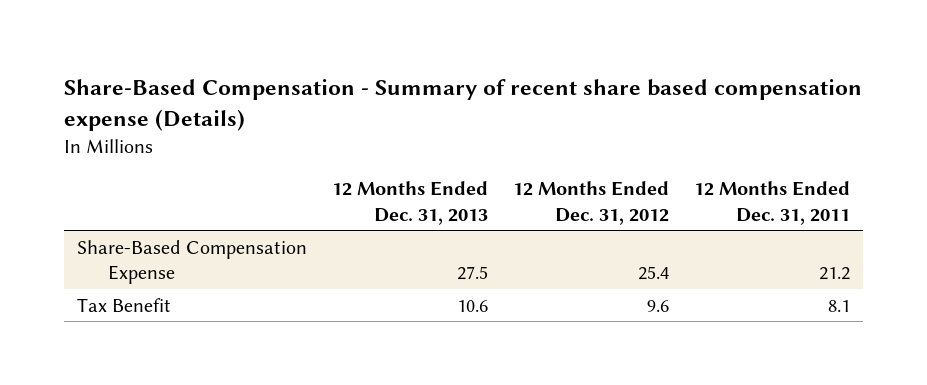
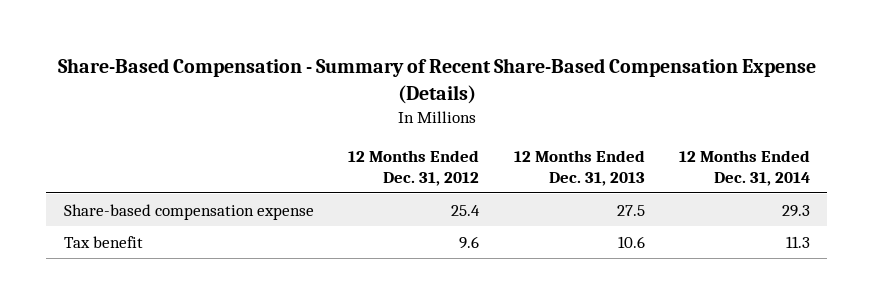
- Share-Based Compensation - Summary of recent share based compensation expense (Details)
+ Share-Based Compensation - Summary of Recent Share-Based Compensation Expense (Details)
- | 12 Months Ended Dec. 31, 2013 | 12 Months Ended Dec. 31, 2012 | 12 Months Ended Dec. 31, 2011
+ | 12 Months Ended Dec. 31, 2012 | 12 Months Ended Dec. 31, 2013 | 12 Months Ended Dec. 31, 2014
- Share-Based Compensation Expense | 27.5 | 25.4 | 21.2
- Tax Benefit | 10.6 | 9.6 | 8.1
+ Share-based compensation expense | 25.4 | 27.5 | 29.3
+ Tax benefit | 9.6 | 10.6 | 11.3

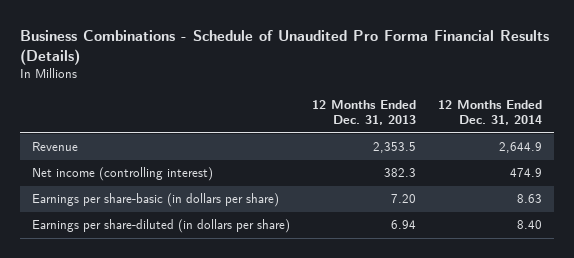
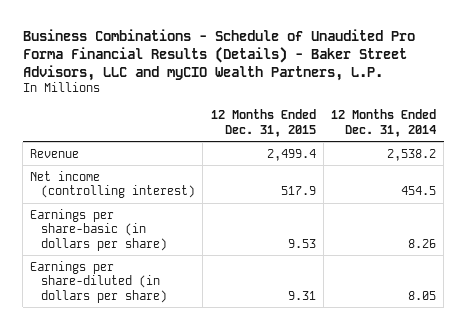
- Business Combinations - Schedule of Unaudited Pro Forma Financial Results (Details)
+ Business Combinations - Schedule of Unaudited Pro Forma Financial Results (Details) - Baker Street Advisors, LLC and myCIO Wealth Partners, L.P.
- | 12 Months Ended Dec. 31, 2013 | 12 Months Ended Dec. 31, 2014
+ | 12 Months Ended Dec. 31, 2015 | 12 Months Ended Dec. 31, 2014
- Revenue | 2,353.5 | 2,644.9
- Net income (controlling interest) | 382.3 | 474.9
- Earnings per share-basic (in dollars per share) | 7.20 | 8.63
- Earnings per share-diluted (in dollars per share) | 6.94 | 8.40
+ Revenue | 2,499.4 | 2,538.2
+ Net income (controlling interest) | 517.9 | 454.5
+ Earnings per share-basic (in dollars per share) | 9.53 | 8.26
+ Earnings per share-diluted (in dollars per share) | 9.31 | 8.05

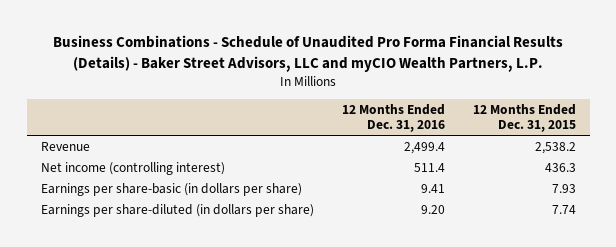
- | 12 Months Ended Dec. 31, 2015 | 12 Months Ended Dec. 31, 2014
+ | 12 Months Ended Dec. 31, 2016 | 12 Months Ended Dec. 31, 2015
- Revenue | 2,499.4 | 2,538.2
- Net income (controlling interest) | 517.9 | 454.5
- Earnings per share-basic (in dollars per share) | 9.53 | 8.26
- Earnings per share-diluted (in dollars per share) | 9.31 | 8.05
+ Revenue | 2,499.4 | 2,538.2
+ Net income (controlling interest) | 511.4 | 436.3
+ Earnings per share-basic (in dollars per share) | 9.41 | 7.93
+ Earnings per share-diluted (in dollars per share) | 9.20 | 7.74

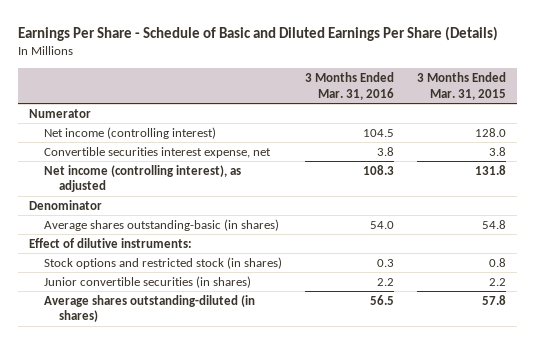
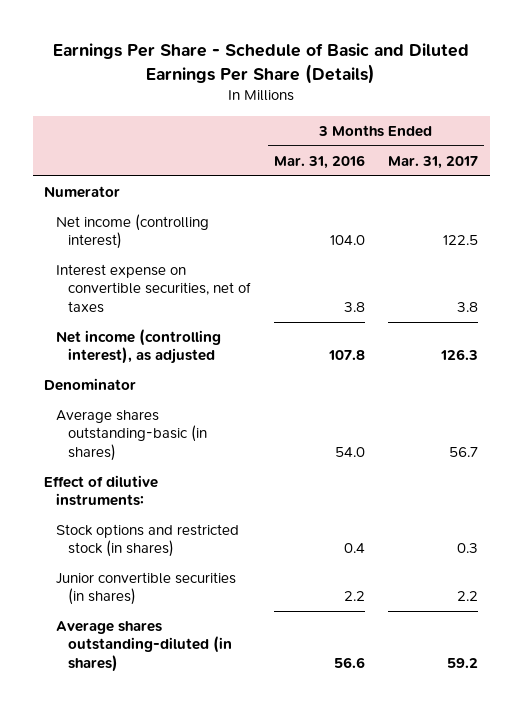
- | 3 Months Ended Mar. 31, 2016 | 3 Months Ended Mar. 31, 2015
+ | 3 Months Ended Mar. 31, 2016 | 3 Months Ended Mar. 31, 2017
- Net income (controlling interest) | 104.5 | 128.0
- Convertible securities interest expense, net | 3.8 | 3.8
- Net income (controlling interest), as adjusted | 108.3 | 131.8
+ Net income (controlling interest) | 104.0 | 122.5
+ Interest expense on convertible securities, net of taxes | 3.8 | 3.8
+ Net income (controlling interest), as adjusted | 107.8 | 126.3
- Stock options and restricted stock (in shares) | 0.3 | 0.8
+ Stock options and restricted stock (in shares) | 0.4 | 0.3
- Average shares outstanding-diluted (in shares) | 56.5 | 57.8
+ Average shares outstanding-diluted (in shares) | 56.6 | 59.2

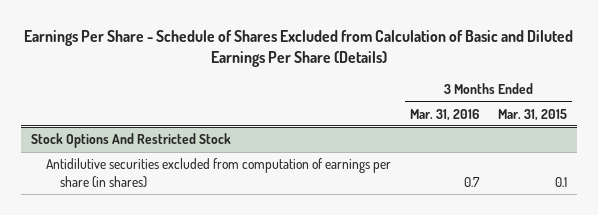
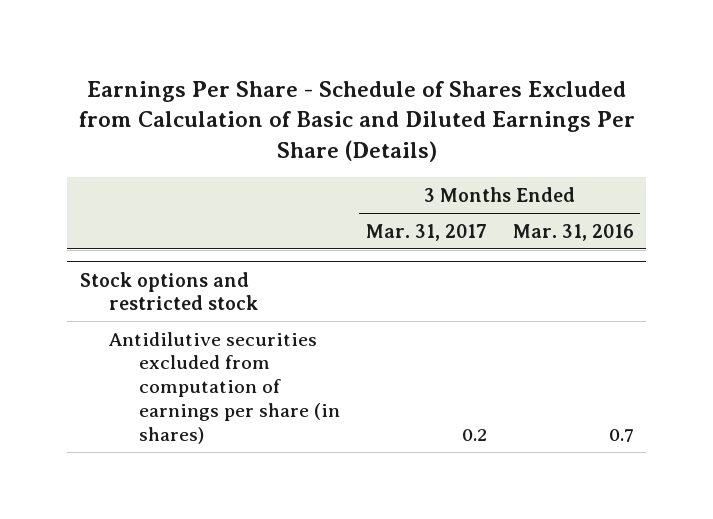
- | 3 Months Ended Mar. 31, 2016 | 3 Months Ended Mar. 31, 2015
+ | 3 Months Ended Mar. 31, 2017 | 3 Months Ended Mar. 31, 2016
- Stock Options And Restricted Stock
+ Stock options and restricted stock

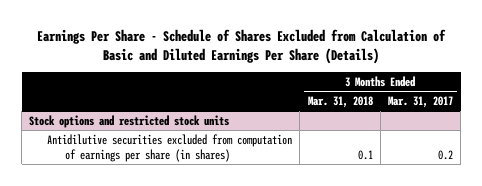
- | 3 Months Ended Mar. 31, 2017 | 3 Months Ended Mar. 31, 2016
+ | 3 Months Ended Mar. 31, 2018 | 3 Months Ended Mar. 31, 2017
- Stock options and restricted stock
+ Stock options and restricted stock units

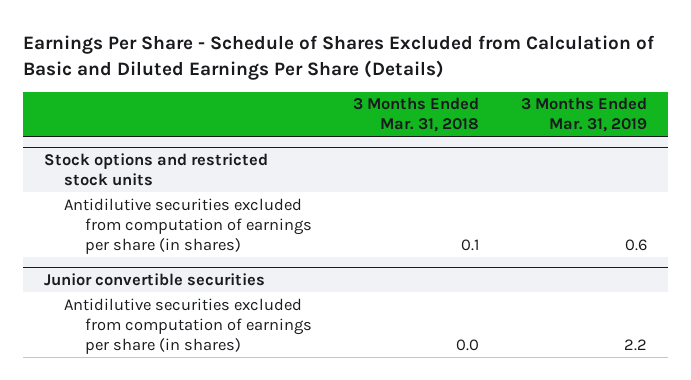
- | 3 Months Ended Mar. 31, 2018 | 3 Months Ended Mar. 31, 2017
+ | 3 Months Ended Mar. 31, 2018 | 3 Months Ended Mar. 31, 2019
+ Junior convertible securities
+ Antidilutive securities excluded from computation of earnings per share (in shares) | 0.0 | 2.2

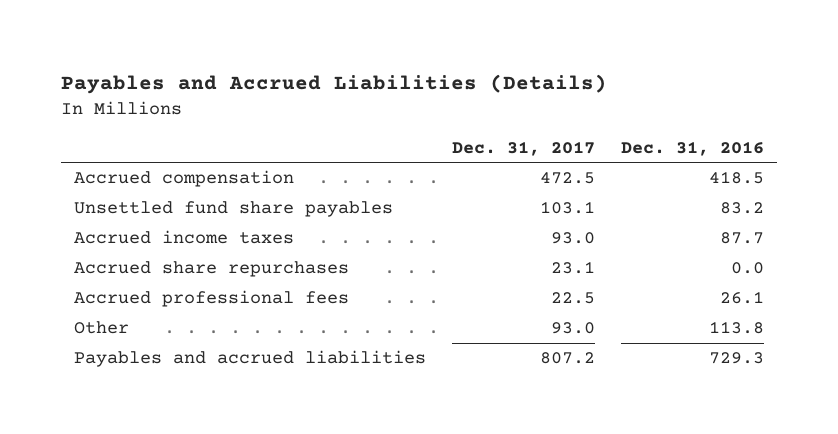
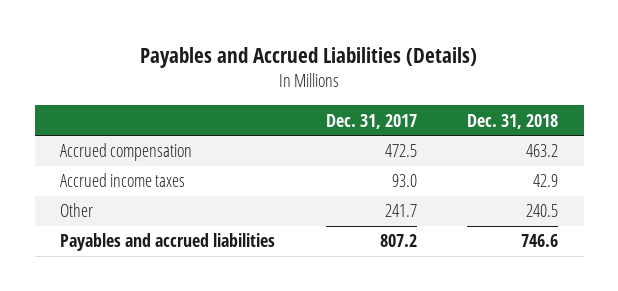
- | Dec. 31, 2017 | Dec. 31, 2016
+ | Dec. 31, 2017 | Dec. 31, 2018
- Unsettled fund share payables | 103.1 | 83.2
- Accrued share repurchases | 23.1 | 0.0
- Accrued professional fees | 22.5 | 26.1
- Other | 93.0 | 113.8
+ Other | 241.7 | 240.5

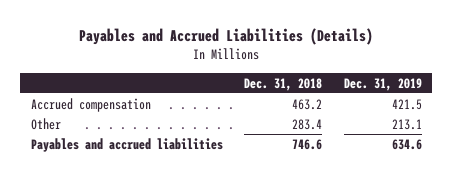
- | Dec. 31, 2017 | Dec. 31, 2018
+ | Dec. 31, 2018 | Dec. 31, 2019
- Accrued income taxes | 93.0 | 42.9
- Other | 241.7 | 240.5
+ Other | 283.4 | 213.1

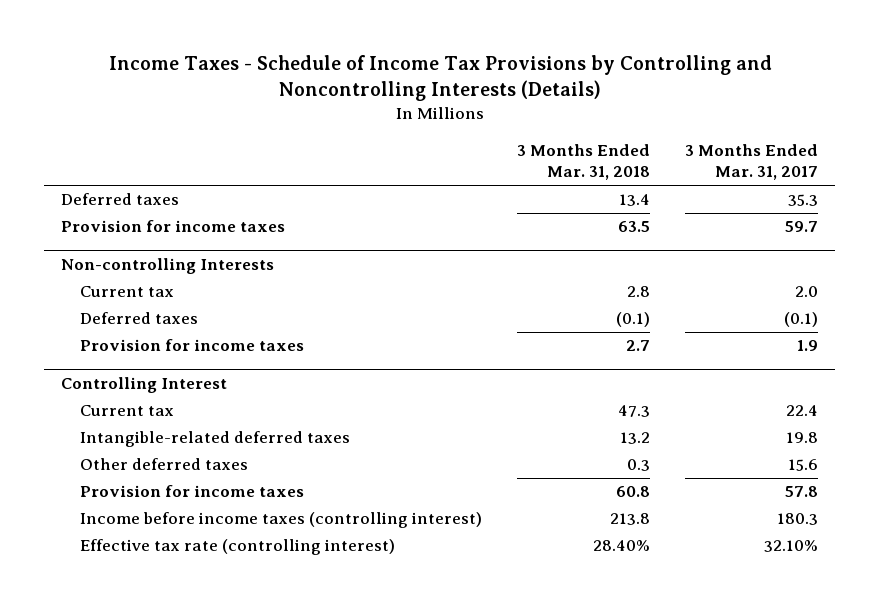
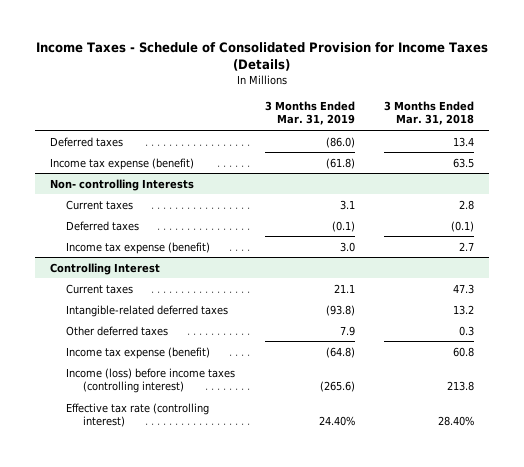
- Income Taxes - Schedule of Income Tax Provisions by Controlling and Noncontrolling Interests (Details)
+ Income Taxes - Schedule of Consolidated Provision for Income Taxes (Details)
- | 3 Months Ended Mar. 31, 2018 | 3 Months Ended Mar. 31, 2017
+ | 3 Months Ended Mar. 31, 2019 | 3 Months Ended Mar. 31, 2018
- Provision for income taxes | 63.5 | 59.7
- Non-controlling Interests
- Current tax | 2.8 | 2.0
+ Income tax expense (benefit) | (61.8) | 63.5
+ Non- controlling Interests
+ Current taxes | 3.1 | 2.8
- Provision for income taxes | 2.7 | 1.9
+ Income tax expense (benefit) | 3.0 | 2.7
@ Controlling Interest
- Current tax | 47.3 | 22.4
+ Current taxes | 21.1 | 47.3
- Provision for income taxes | 60.8 | 57.8
- Income before income taxes (controlling interest) | 213.8 | 180.3
+ Income tax expense (benefit) | (64.8) | 60.8
+ Income (loss) before income taxes (controlling interest) | (265.6) | 213.8

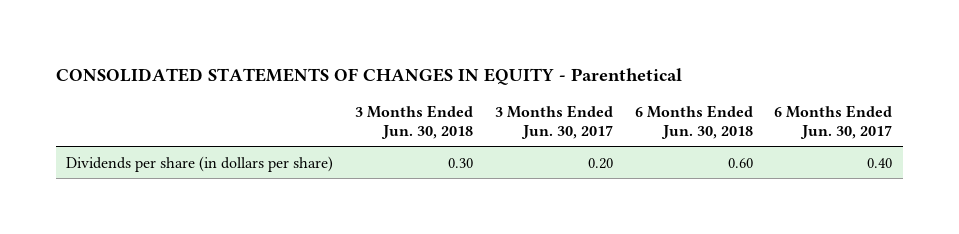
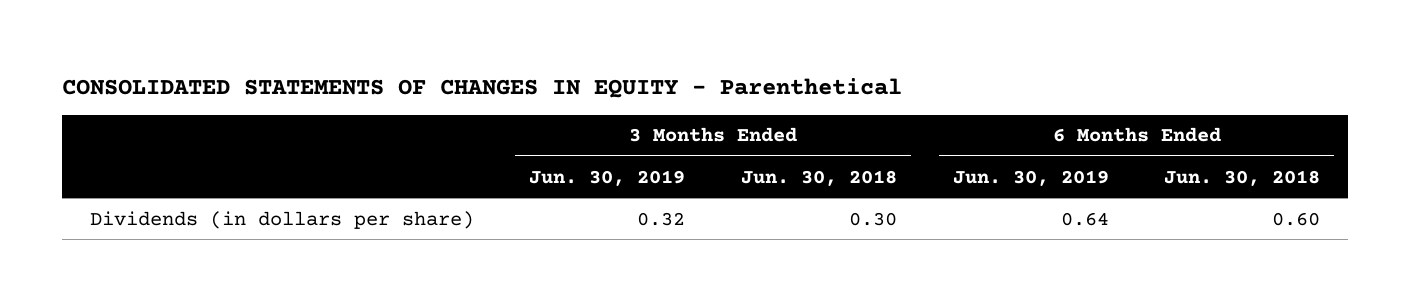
- | 3 Months Ended Jun. 30, 2018 | 3 Months Ended Jun. 30, 2017 | 6 Months Ended Jun. 30, 2018 | 6 Months Ended Jun. 30, 2017
+ | 3 Months Ended Jun. 30, 2019 | 3 Months Ended Jun. 30, 2018 | 6 Months Ended Jun. 30, 2019 | 6 Months Ended Jun. 30, 2018
- Dividends per share (in dollars per share) | 0.30 | 0.20 | 0.60 | 0.40
+ Dividends (in dollars per share) | 0.32 | 0.30 | 0.64 | 0.60

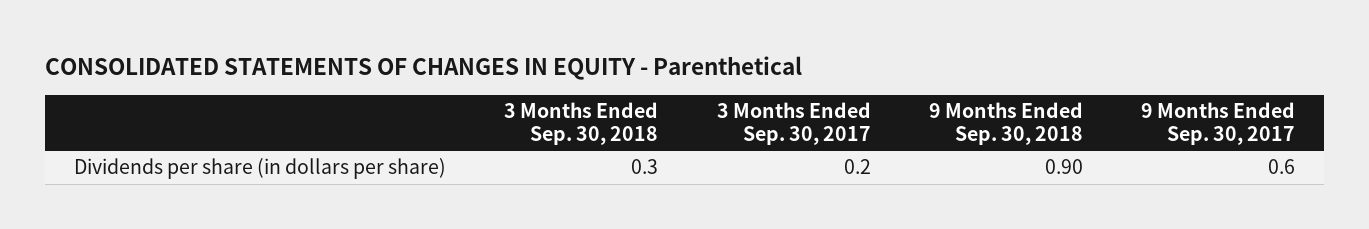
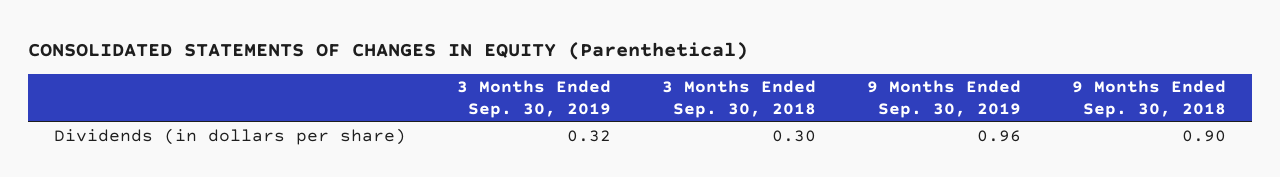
- CONSOLIDATED STATEMENTS OF CHANGES IN EQUITY - Parenthetical
+ CONSOLIDATED STATEMENTS OF CHANGES IN EQUITY (Parenthetical)
- | 3 Months Ended Sep. 30, 2018 | 3 Months Ended Sep. 30, 2017 | 9 Months Ended Sep. 30, 2018 | 9 Months Ended Sep. 30, 2017
+ | 3 Months Ended Sep. 30, 2019 | 3 Months Ended Sep. 30, 2018 | 9 Months Ended Sep. 30, 2019 | 9 Months Ended Sep. 30, 2018
- Dividends per share (in dollars per share) | 0.3 | 0.2 | 0.90 | 0.6
+ Dividends (in dollars per share) | 0.32 | 0.30 | 0.96 | 0.90

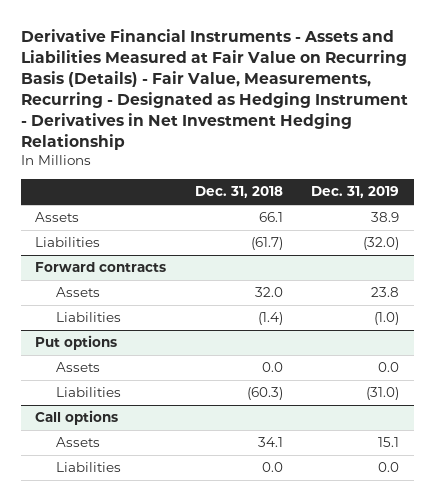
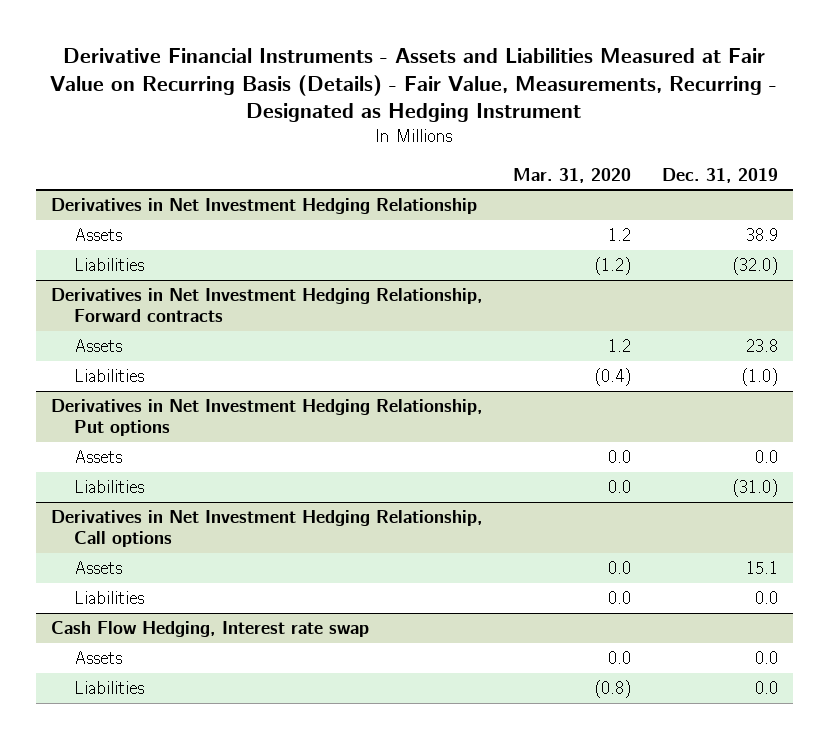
- Derivative Financial Instruments - Assets and Liabilities Measured at Fair Value on Recurring Basis (Details) - Fair Value, Measurements, Recurring - Designated as Hedging Instrument - Derivatives in Net Investment Hedging Relationship
+ Derivative Financial Instruments - Assets and Liabilities Measured at Fair Value on Recurring Basis (Details) - Fair Value, Measurements, Recurring - Designated as Hedging Instrument
- | Dec. 31, 2018 | Dec. 31, 2019
+ | Mar. 31, 2020 | Dec. 31, 2019
+ Derivatives in Net Investment Hedging Relationship
- Forward contracts
+ Derivatives in Net Investment Hedging Relationship, Forward contracts
- Put options
+ Derivatives in Net Investment Hedging Relationship, Put options
- Call options
+ Derivatives in Net Investment Hedging Relationship, Call options
+ Cash Flow Hedging, Interest rate swap
+ Assets | 0.0 | 0.0
+ Liabilities | (0.8) | 0.0

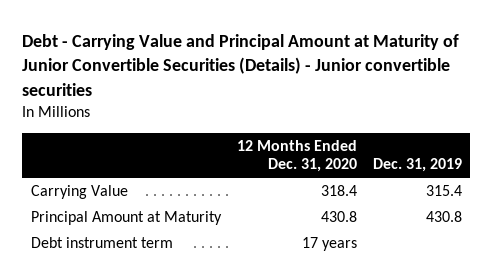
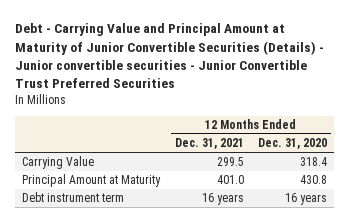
- Debt - Carrying Value and Principal Amount at Maturity of Junior Convertible Securities (Details) - Junior convertible securities
+ Debt - Carrying Value and Principal Amount at Maturity of Junior Convertible Securities (Details) - Junior convertible securities - Junior Convertible Trust Preferred Securities
- | 12 Months Ended Dec. 31, 2020 | Dec. 31, 2019
+ | 12 Months Ended Dec. 31, 2021 | 12 Months Ended Dec. 31, 2020
- Debt instrument term | 17 years |
+ Debt instrument term | 16 years | 16 years

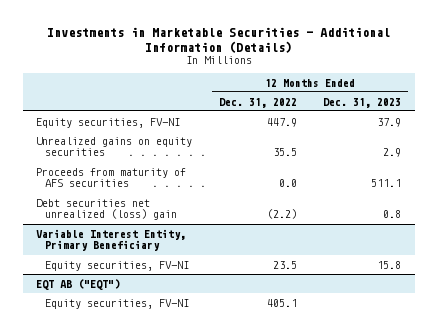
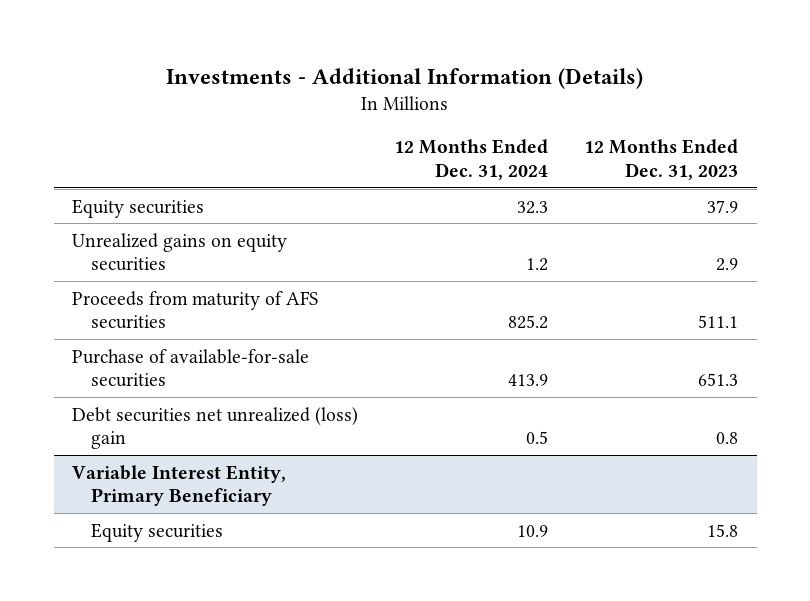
- Investments in Marketable Securities - Additional Information (Details)
+ Investments - Additional Information (Details)
- | 12 Months Ended Dec. 31, 2022 | 12 Months Ended Dec. 31, 2023
+ | 12 Months Ended Dec. 31, 2024 | 12 Months Ended Dec. 31, 2023
- Equity securities, FV-NI | 447.9 | 37.9
+ Equity securities | 32.3 | 37.9
+ Purchase of available-for-sale securities | 413.9 | 651.3
@ Variable Interest Entity, Primary Beneficiary
- Equity securities, FV-NI | 23.5 | 15.8
- EQT AB ("EQT")
- Equity securities, FV-NI | 405.1 |
@ Variable Interest Entity, Primary Beneficiary
+ Equity securities | 10.9 | 15.8

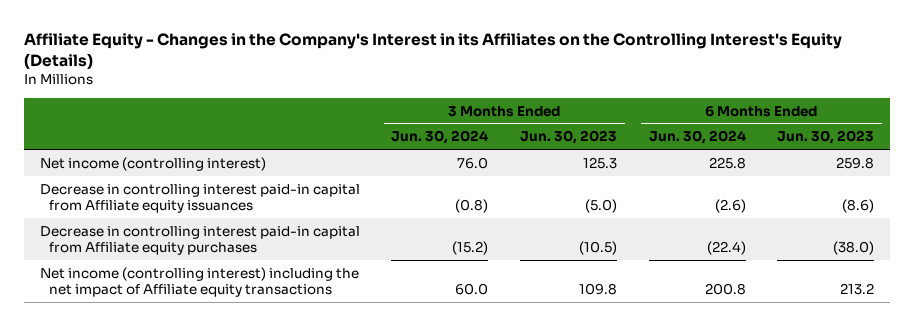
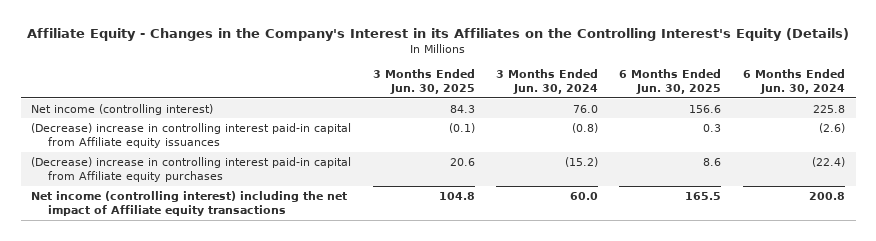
- | 3 Months Ended Jun. 30, 2024 | 3 Months Ended Jun. 30, 2023 | 6 Months Ended Jun. 30, 2024 | 6 Months Ended Jun. 30, 2023
+ | 3 Months Ended Jun. 30, 2025 | 3 Months Ended Jun. 30, 2024 | 6 Months Ended Jun. 30, 2025 | 6 Months Ended Jun. 30, 2024
- Decrease in controlling interest paid-in capital from Affiliate equity issuances | (0.8) | (5.0) | (2.6) | (8.6)
- Decrease in controlling interest paid-in capital from Affiliate equity purchases | (15.2) | (10.5) | (22.4) | (38.0)
+ (Decrease) increase in controlling interest paid-in capital from Affiliate equity issuances | (0.1) | (0.8) | 0.3 | (2.6)
+ (Decrease) increase in controlling interest paid-in capital from Affiliate equity purchases | 20.6 | (15.2) | 8.6 | (22.4)

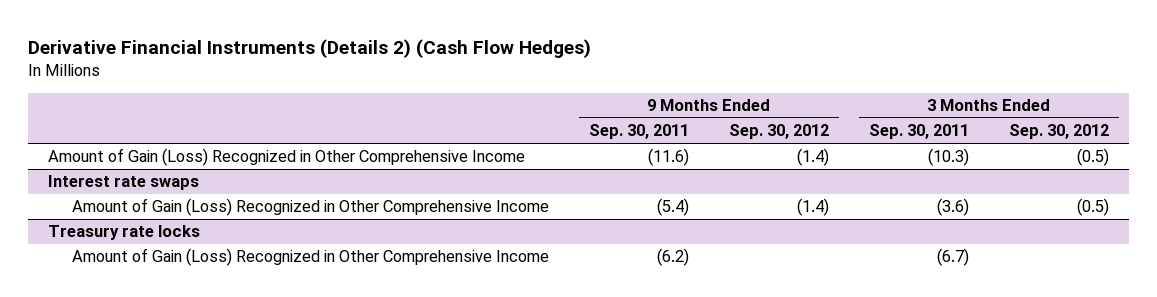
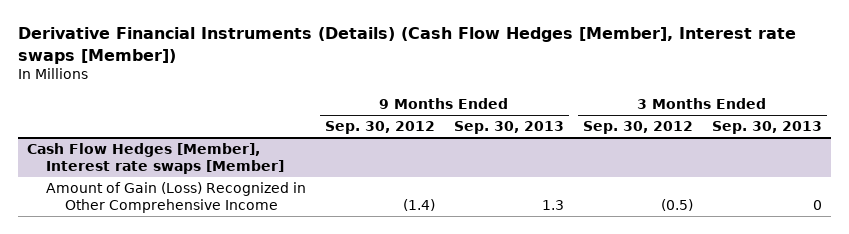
- Derivative Financial Instruments (Details 2) (Cash Flow Hedges)
+ Derivative Financial Instruments (Details) (Cash Flow Hedges [Member], Interest rate swaps [Member])
- | 9 Months Ended Sep. 30, 2011 | 9 Months Ended Sep. 30, 2012 | 3 Months Ended Sep. 30, 2011 | 3 Months Ended Sep. 30, 2012
+ | 9 Months Ended Sep. 30, 2012 | 9 Months Ended Sep. 30, 2013 | 3 Months Ended Sep. 30, 2012 | 3 Months Ended Sep. 30, 2013
- Amount of Gain (Loss) Recognized in Other Comprehensive Income | (11.6) | (1.4) | (10.3) | (0.5)
- Interest rate swaps
+ Cash Flow Hedges [Member], Interest rate swaps [Member]
- Treasury rate locks
- Amount of Gain (Loss) Recognized in Other Comprehensive Income | (6.2) | | (6.7) |

